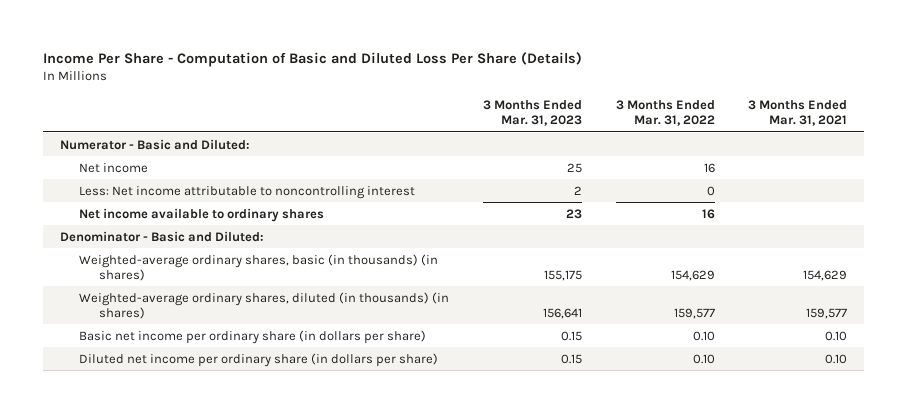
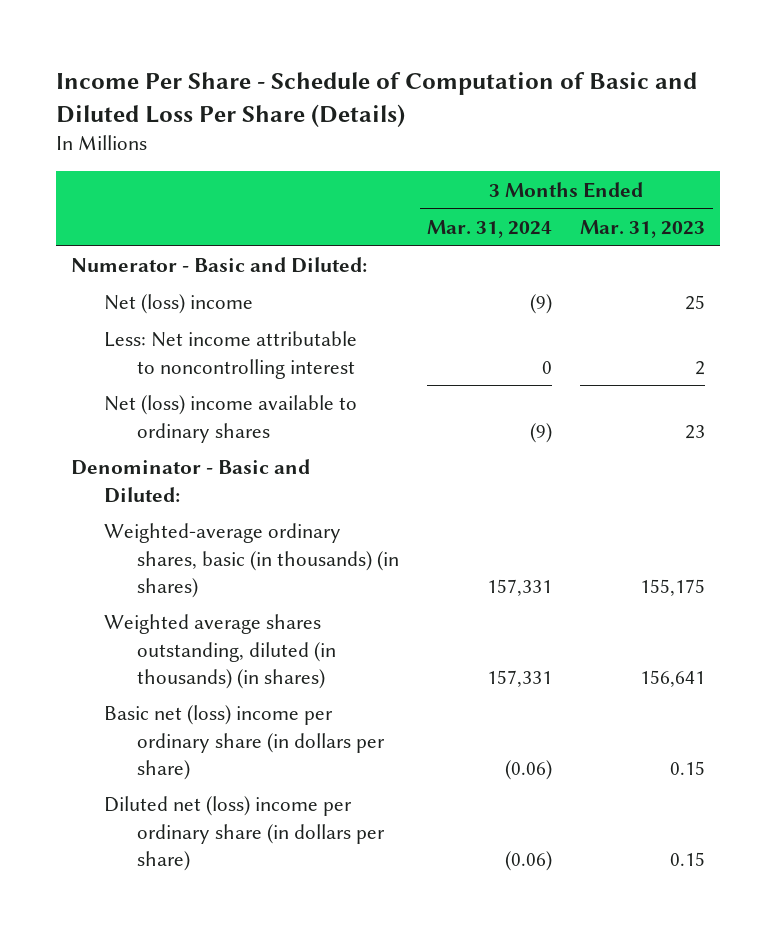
- Income Per Share - Computation of Basic and Diluted Loss Per Share (Details)
+ Income Per Share - Schedule of Computation of Basic and Diluted Loss Per Share (Details)
- | 3 Months Ended Mar. 31, 2023 | 3 Months Ended Mar. 31, 2022 | 3 Months Ended Mar. 31, 2021
+ | 3 Months Ended Mar. 31, 2024 | 3 Months Ended Mar. 31, 2023
- Net income | 25 | 16 |
+ Net (loss) income | (9) | 25
- Net income available to ordinary shares | 23 | 16 |
+ Net (loss) income available to ordinary shares | (9) | 23
- Weighted-average ordinary shares, diluted (in thousands) (in shares) | 156,641 | 159,577 | 159,577
- Basic net income per ordinary share (in dollars per share) | 0.15 | 0.10 | 0.10
- Diluted net income per ordinary share (in dollars per share) | 0.15 | 0.10 | 0.10
+ Weighted average shares outstanding, diluted (in thousands) (in shares) | 157,331 | 156,641
+ Basic net (loss) income per ordinary share (in dollars per share) | (0.06) | 0.15
+ Diluted net (loss) income per ordinary share (in dollars per share) | (0.06) | 0.15

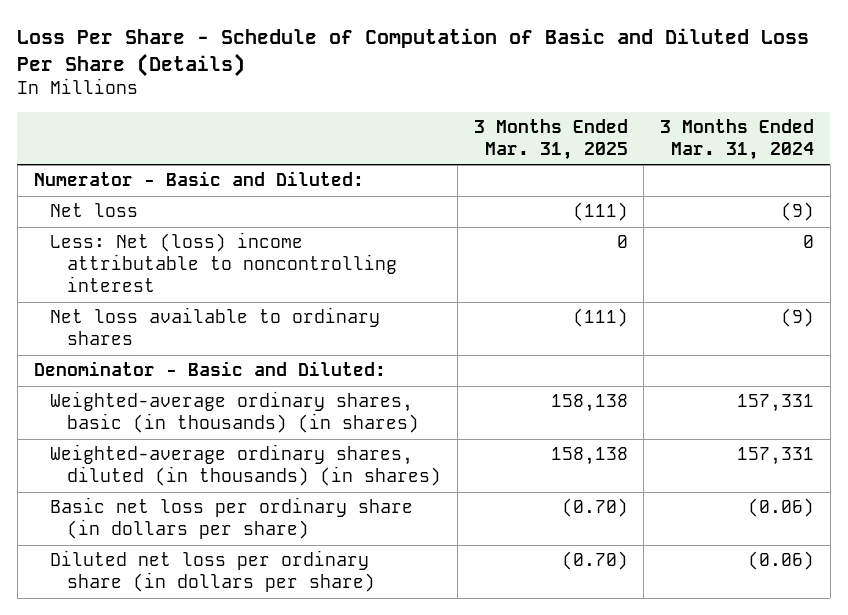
- Income Per Share - Schedule of Computation of Basic and Diluted Loss Per Share (Details)
+ Loss Per Share - Schedule of Computation of Basic and Diluted Loss Per Share (Details)
- | 3 Months Ended Mar. 31, 2024 | 3 Months Ended Mar. 31, 2023
+ | 3 Months Ended Mar. 31, 2025 | 3 Months Ended Mar. 31, 2024
- Net (loss) income | (9) | 25
- Less: Net income attributable to noncontrolling interest | 0 | 2
- Net (loss) income available to ordinary shares | (9) | 23
+ Net loss | (111) | (9)
+ Less: Net (loss) income attributable to noncontrolling interest | 0 | 0
+ Net loss available to ordinary shares | (111) | (9)
- Weighted average shares outstanding, diluted (in thousands) (in shares) | 157,331 | 156,641
- Basic net (loss) income per ordinary share (in dollars per share) | (0.06) | 0.15
- Diluted net (loss) income per ordinary share (in dollars per share) | (0.06) | 0.15
+ Weighted-average ordinary shares, diluted (in thousands) (in shares) | 158,138 | 157,331
+ Basic net loss per ordinary share (in dollars per share) | (0.70) | (0.06)
+ Diluted net loss per ordinary share (in dollars per share) | (0.70) | (0.06)

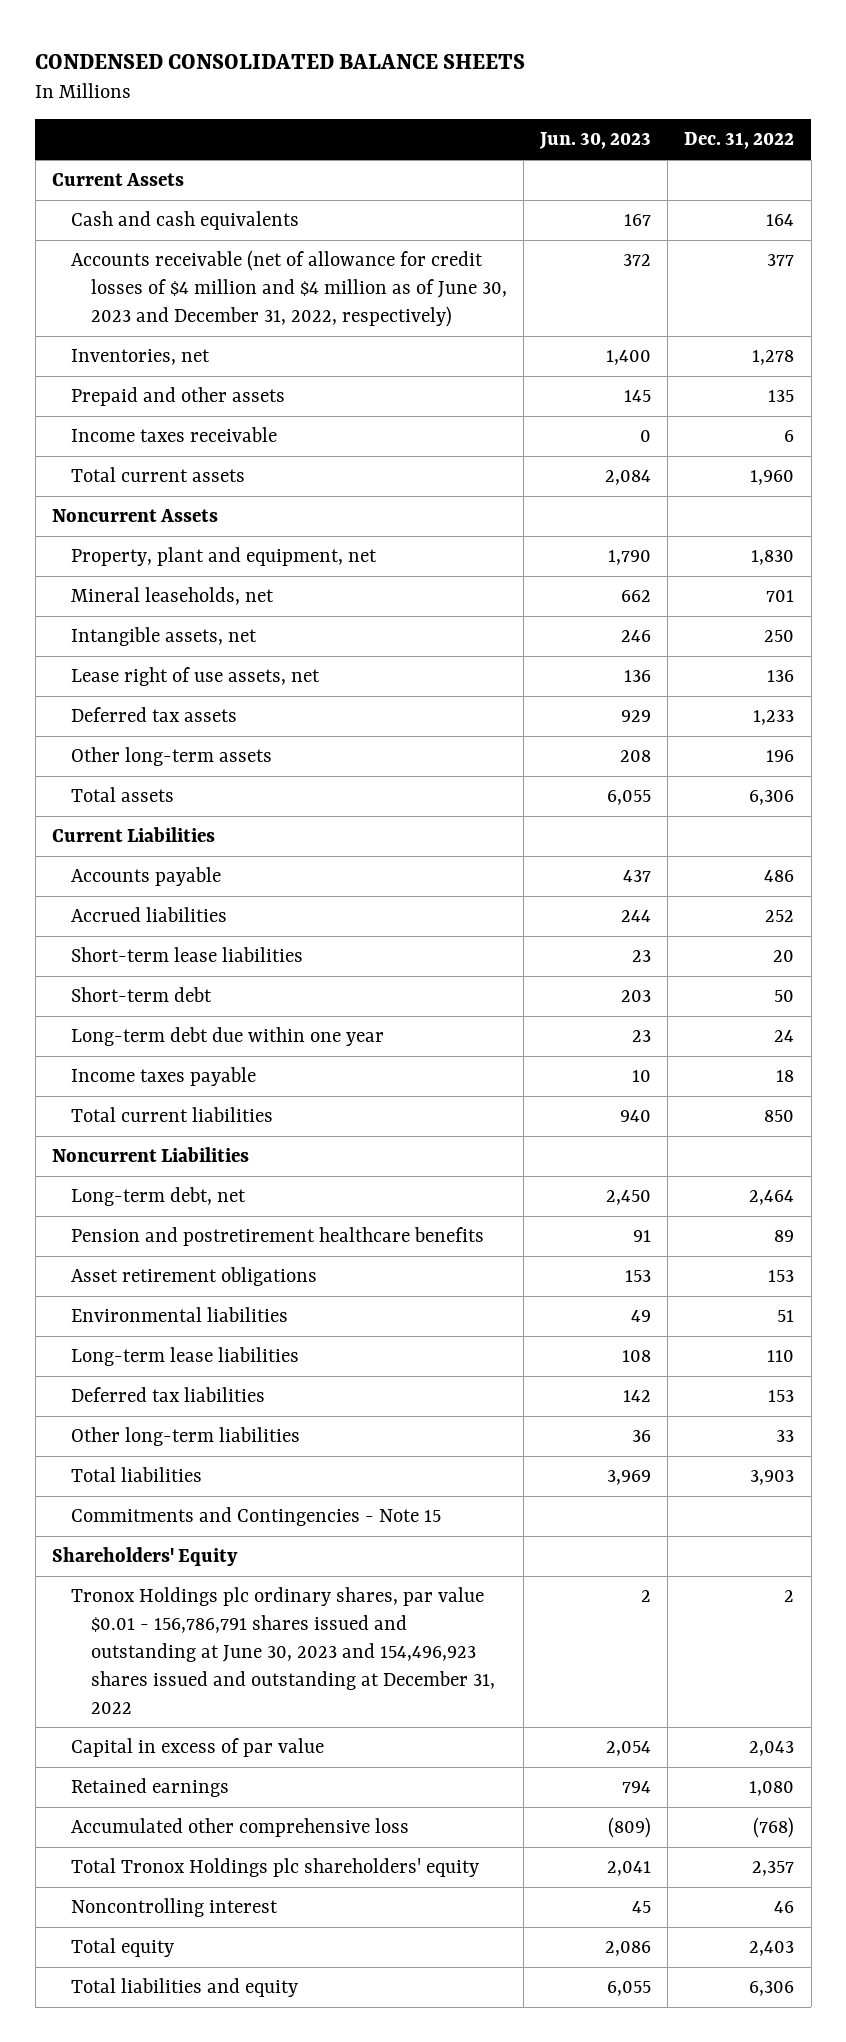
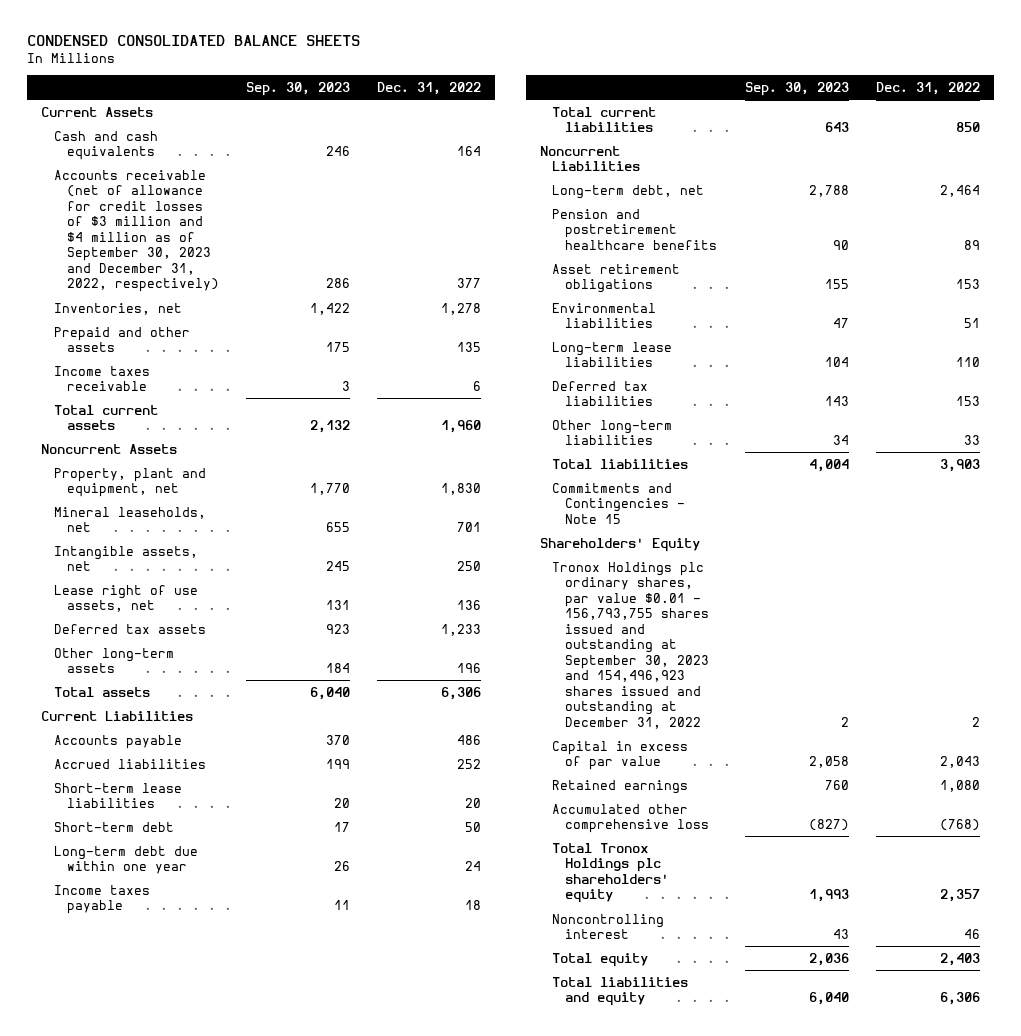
- | Jun. 30, 2023 | Dec. 31, 2022
+ | Sep. 30, 2023 | Dec. 31, 2022
- Accounts receivable (net of allowance for credit losses of $4 million and $4 million as of June 30, 2023 and December 31, 2022, respectively) | 372 | 377
+ Accounts receivable (net of allowance for credit losses of $3 million and $4 million as of September 30, 2023 and December 31, 2022, respectively) | 286 | 377
- Tronox Holdings plc ordinary shares, par value $0.01 - 156,786,791 shares issued and outstanding at June 30, 2023 and 154,496,923 shares issued and outstanding at December 31, 2022 | 2 | 2
+ Tronox Holdings plc ordinary shares, par value $0.01 - 156,793,755 shares issued and outstanding at September 30, 2023 and 154,496,923 shares issued and outstanding at December 31, 2022 | 2 | 2

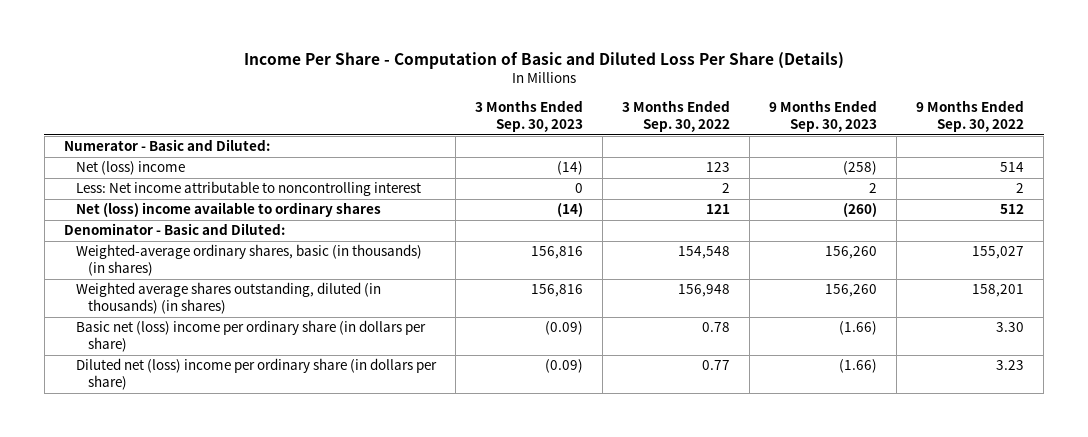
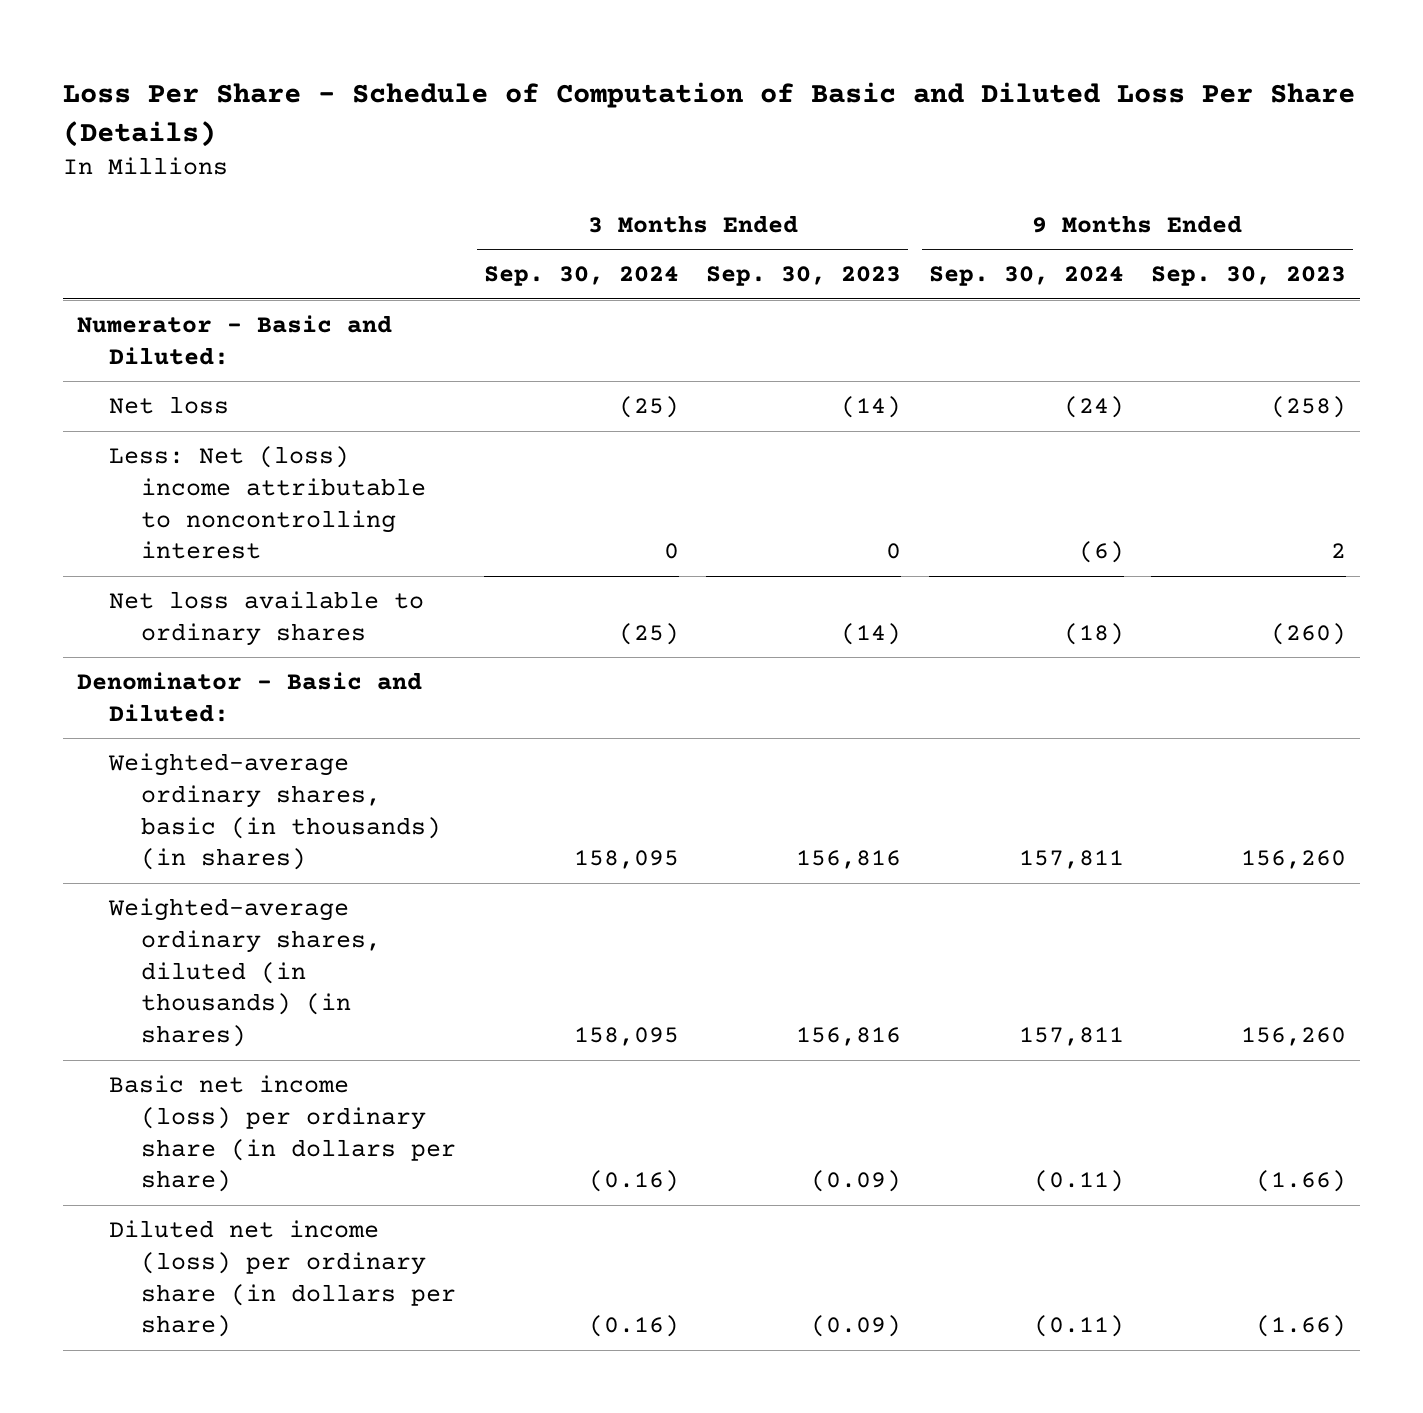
- Income Per Share - Computation of Basic and Diluted Loss Per Share (Details)
+ Loss Per Share - Schedule of Computation of Basic and Diluted Loss Per Share (Details)
- | 3 Months Ended Sep. 30, 2023 | 3 Months Ended Sep. 30, 2022 | 9 Months Ended Sep. 30, 2023 | 9 Months Ended Sep. 30, 2022
+ | 3 Months Ended Sep. 30, 2024 | 3 Months Ended Sep. 30, 2023 | 9 Months Ended Sep. 30, 2024 | 9 Months Ended Sep. 30, 2023
- Net (loss) income | (14) | 123 | (258) | 514
- Less: Net income attributable to noncontrolling interest | 0 | 2 | 2 | 2
- Net (loss) income available to ordinary shares | (14) | 121 | (260) | 512
+ Net loss | (25) | (14) | (24) | (258)
+ Less: Net (loss) income attributable to noncontrolling interest | 0 | 0 | (6) | 2
+ Net loss available to ordinary shares | (25) | (14) | (18) | (260)
- Weighted average shares outstanding, diluted (in thousands) (in shares) | 156,816 | 156,948 | 156,260 | 158,201
- Basic net (loss) income per ordinary share (in dollars per share) | (0.09) | 0.78 | (1.66) | 3.30
- Diluted net (loss) income per ordinary share (in dollars per share) | (0.09) | 0.77 | (1.66) | 3.23
+ Weighted-average ordinary shares, diluted (in thousands) (in shares) | 158,095 | 156,816 | 157,811 | 156,260
+ Basic net income (loss) per ordinary share (in dollars per share) | (0.16) | (0.09) | (0.11) | (1.66)
+ Diluted net income (loss) per ordinary share (in dollars per share) | (0.16) | (0.09) | (0.11) | (1.66)

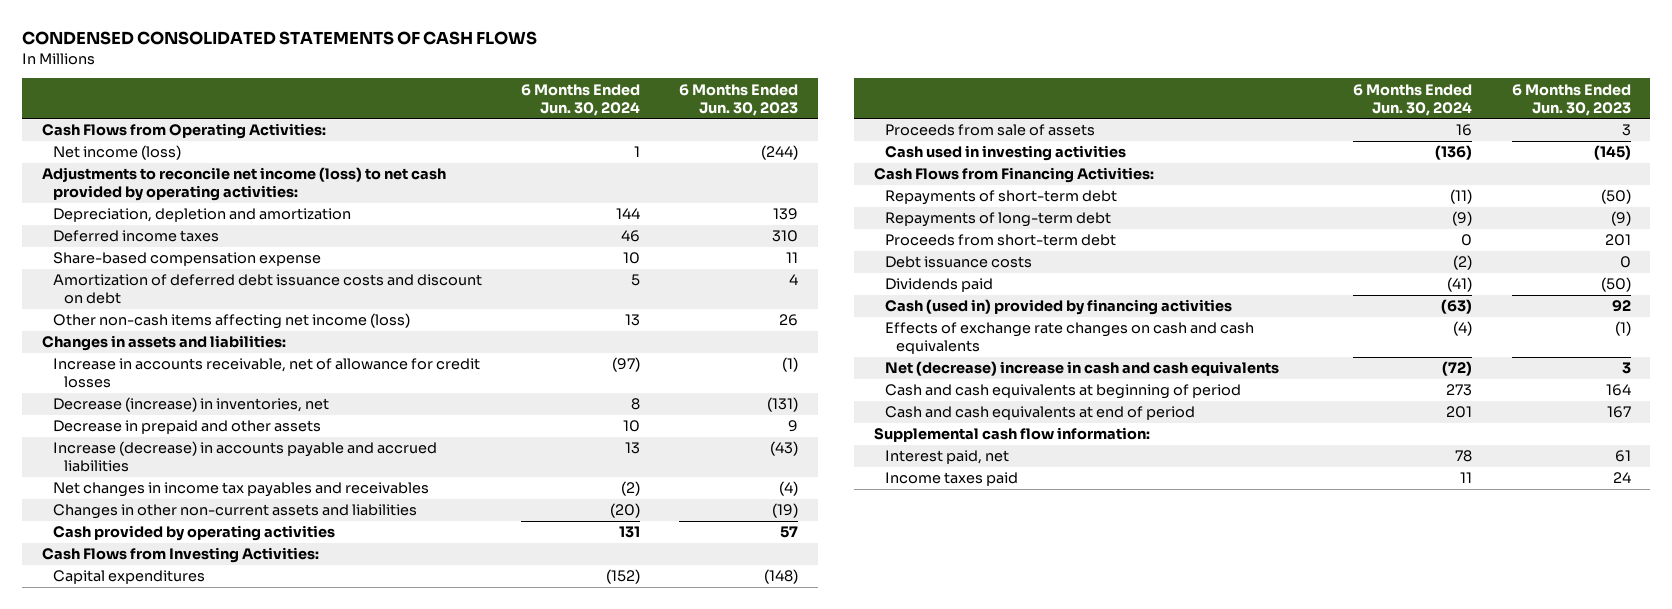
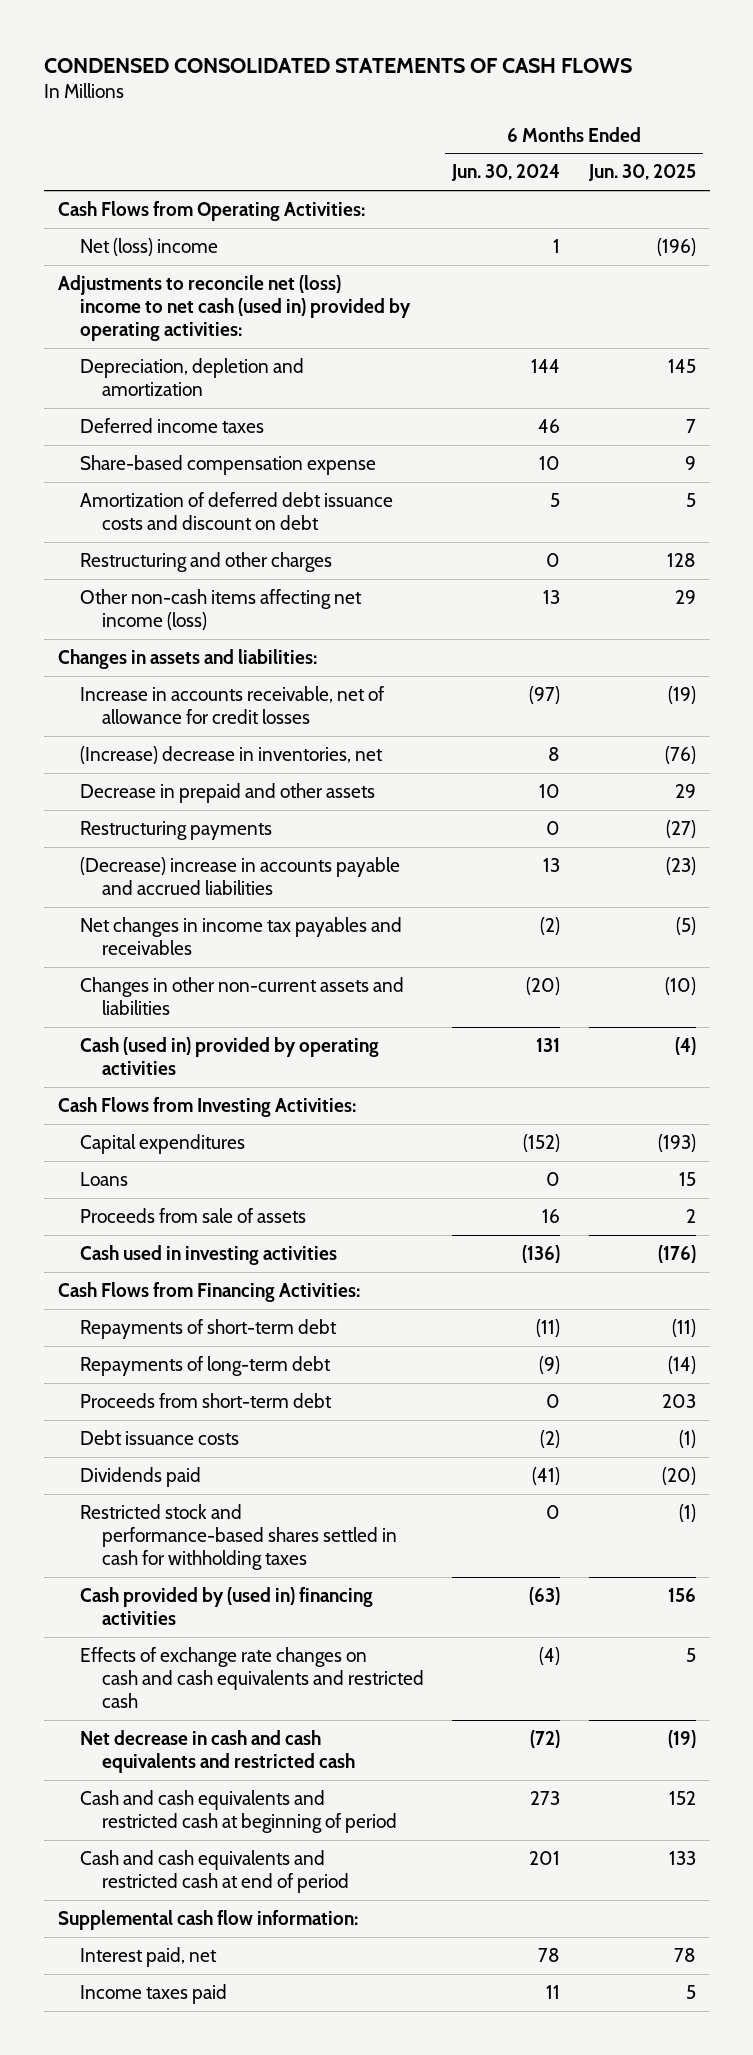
- | 6 Months Ended Jun. 30, 2024 | 6 Months Ended Jun. 30, 2023
+ | 6 Months Ended Jun. 30, 2024 | 6 Months Ended Jun. 30, 2025
- Net income (loss) | 1 | (244)
- Adjustments to reconcile net income (loss) to net cash provided by operating activities:
+ Net (loss) income | 1 | (196)
+ Adjustments to reconcile net (loss) income to net cash (used in) provided by operating activities:
+ Restructuring and other charges | 0 | 128
- Decrease (increase) in inventories, net | 8 | (131)
+ (Increase) decrease in inventories, net | 8 | (76)
- Increase (decrease) in accounts payable and accrued liabilities | 13 | (43)
+ Restructuring payments | 0 | (27)
+ (Decrease) increase in accounts payable and accrued liabilities | 13 | (23)
- Cash provided by operating activities | 131 | 57
+ Cash (used in) provided by operating activities | 131 | (4)
+ Loans | 0 | 15
- Cash (used in) provided by financing activities | (63) | 92
- Effects of exchange rate changes on cash and cash equivalents | (4) | (1)
- Net (decrease) increase in cash and cash equivalents | (72) | 3
- Cash and cash equivalents at beginning of period | 273 | 164
- Cash and cash equivalents at end of period | 201 | 167
+ Restricted stock and performance-based shares settled in cash for withholding taxes | 0 | (1)
+ Cash provided by (used in) financing activities | (63) | 156
+ Effects of exchange rate changes on cash and cash equivalents and restricted cash | (4) | 5
+ Net decrease in cash and cash equivalents and restricted cash | (72) | (19)
+ Cash and cash equivalents and restricted cash at beginning of period | 273 | 152
+ Cash and cash equivalents and restricted cash at end of period | 201 | 133

